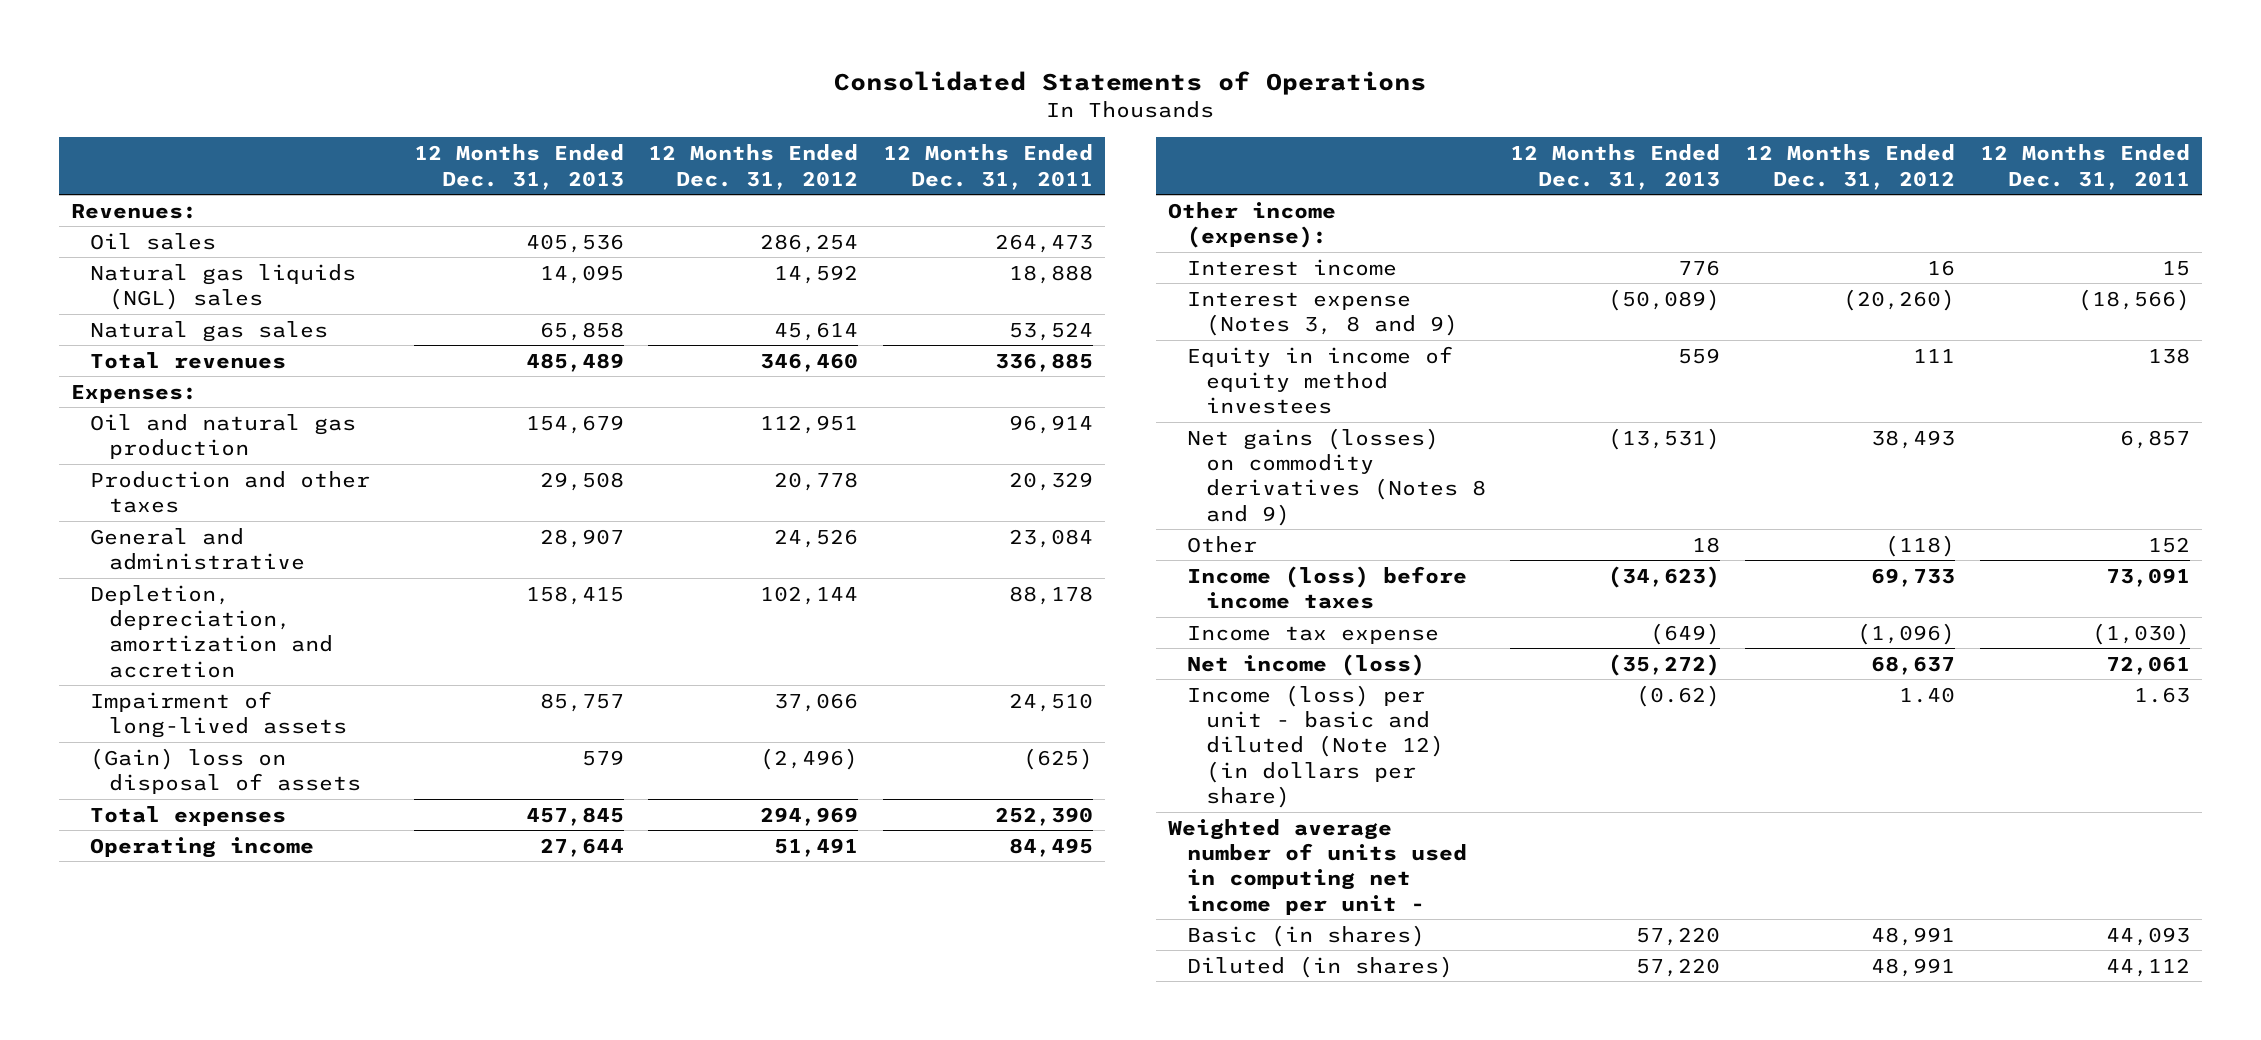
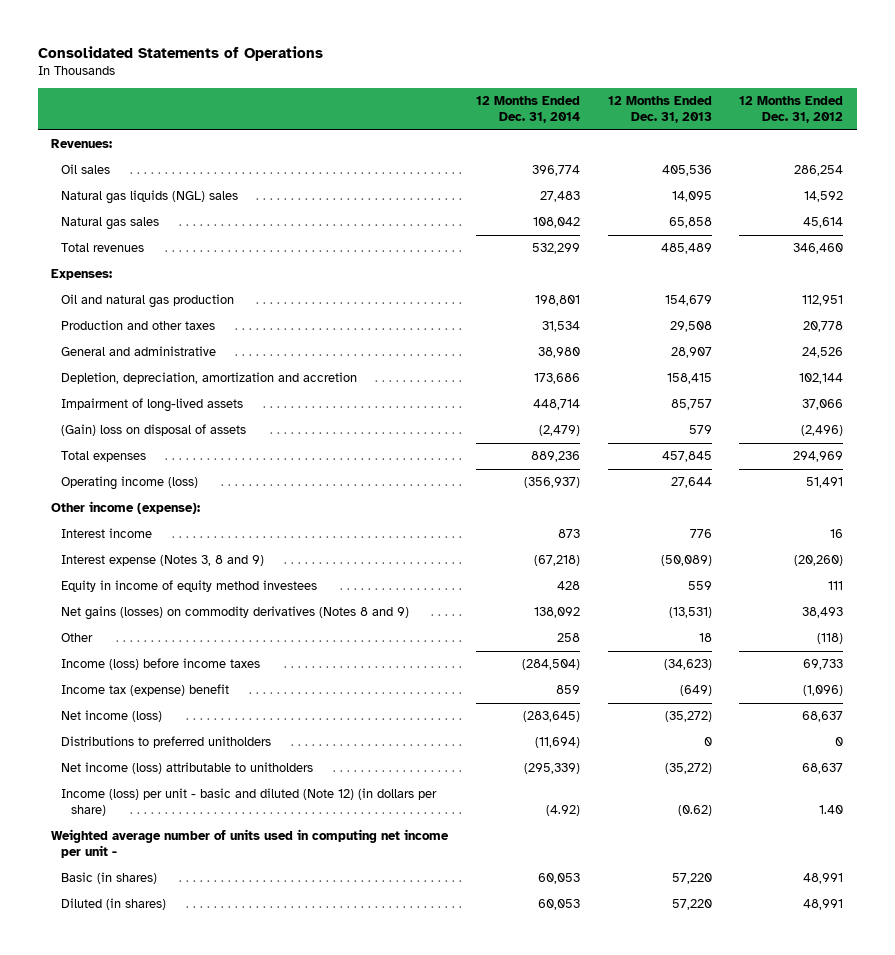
- | 12 Months Ended Dec. 31, 2013 | 12 Months Ended Dec. 31, 2012 | 12 Months Ended Dec. 31, 2011
+ | 12 Months Ended Dec. 31, 2014 | 12 Months Ended Dec. 31, 2013 | 12 Months Ended Dec. 31, 2012
- Operating income | 27,644 | 51,491 | 84,495
+ Operating income (loss) | (356,937) | 27,644 | 51,491
- Income tax expense | (649) | (1,096) | (1,030)
+ Income tax (expense) benefit | 859 | (649) | (1,096)
+ Distributions to preferred unitholders | (11,694) | 0 | 0
+ Net income (loss) attributable to unitholders | (295,339) | (35,272) | 68,637

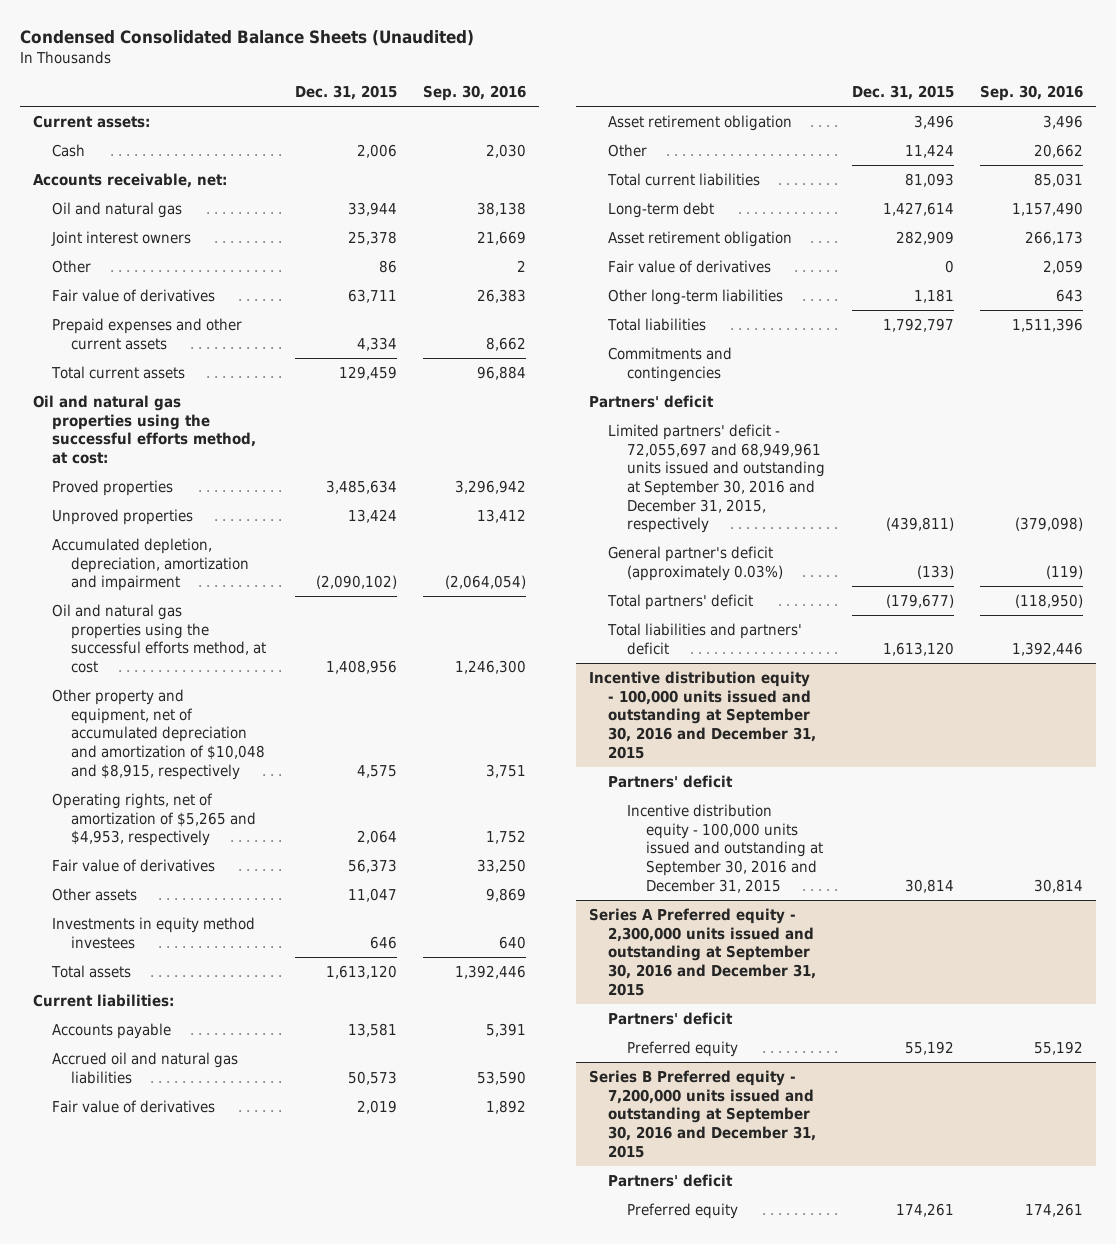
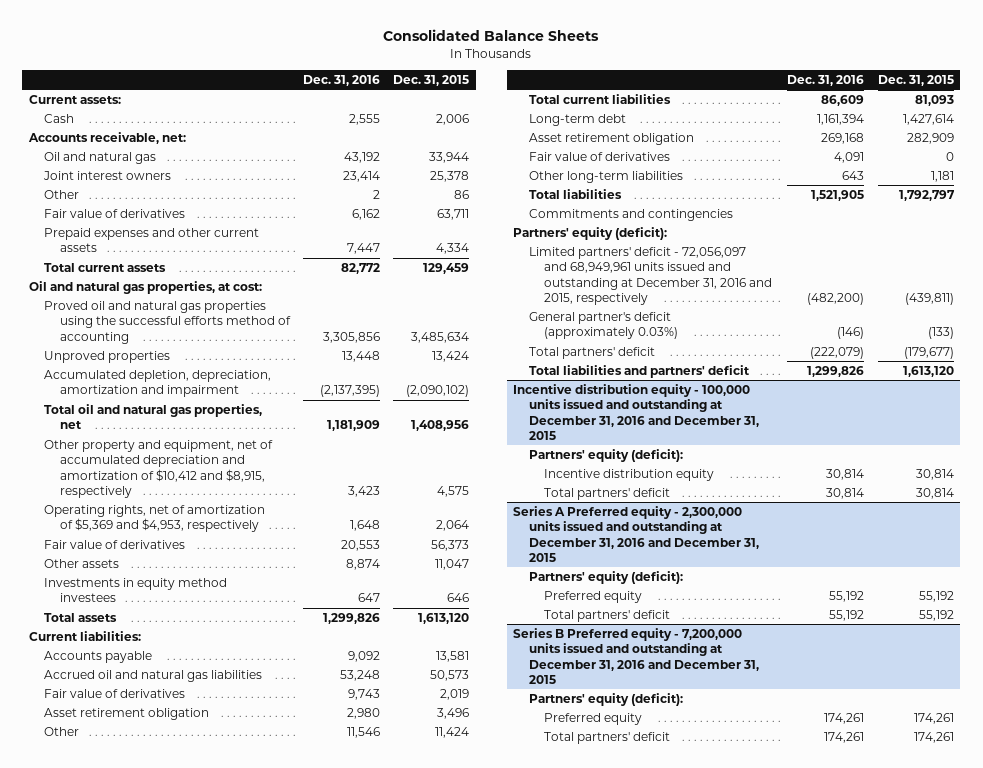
- Condensed Consolidated Balance Sheets (Unaudited)
+ Consolidated Balance Sheets
- | Dec. 31, 2015 | Sep. 30, 2016
+ | Dec. 31, 2016 | Dec. 31, 2015
- Oil and natural gas properties using the successful efforts method, at cost:
- Proved properties | 3,485,634 | 3,296,942
+ Oil and natural gas properties, at cost:
+ Proved oil and natural gas properties using the successful efforts method of accounting | 3,305,856 | 3,485,634
- Oil and natural gas properties using the successful efforts method, at cost | 1,408,956 | 1,246,300
- Other property and equipment, net of accumulated depreciation and amortization of $10,048 and $8,915, respectively | 4,575 | 3,751
- Operating rights, net of amortization of $5,265 and $4,953, respectively | 2,064 | 1,752
+ Total oil and natural gas properties, net | 1,181,909 | 1,408,956
+ Other property and equipment, net of accumulated depreciation and amortization of $10,412 and $8,915, respectively | 3,423 | 4,575
+ Operating rights, net of amortization of $5,369 and $4,953, respectively | 1,648 | 2,064
- Partners' deficit
- Limited partners' deficit - 72,055,697 and 68,949,961 units issued and outstanding at September 30, 2016 and December 31, 2015, respectively | (439,811) | (379,098)
+ Partners' equity (deficit):
+ Limited partners' deficit - 72,056,097 and 68,949,961 units issued and outstanding at December 31, 2016 and 2015, respectively | (482,200) | (439,811)
- Incentive distribution equity - 100,000 units issued and outstanding at September 30, 2016 and December 31, 2015
- Partners' deficit
- Incentive distribution equity - 100,000 units issued and outstanding at September 30, 2016 and December 31, 2015 | 30,814 | 30,814
- Series A Preferred equity - 2,300,000 units issued and outstanding at September 30, 2016 and December 31, 2015
- Partners' deficit
+ Incentive distribution equity - 100,000 units issued and outstanding at December 31, 2016 and December 31, 2015
+ Partners' equity (deficit):
+ Incentive distribution equity | 30,814 | 30,814
+ Total partners' deficit | 30,814 | 30,814
+ Series A Preferred equity - 2,300,000 units issued and outstanding at December 31, 2016 and December 31, 2015
+ Partners' equity (deficit):
- Series B Preferred equity - 7,200,000 units issued and outstanding at September 30, 2016 and December 31, 2015
- Partners' deficit
+ Total partners' deficit | 55,192 | 55,192
+ Series B Preferred equity - 7,200,000 units issued and outstanding at December 31, 2016 and December 31, 2015
+ Partners' equity (deficit):
+ Total partners' deficit | 174,261 | 174,261

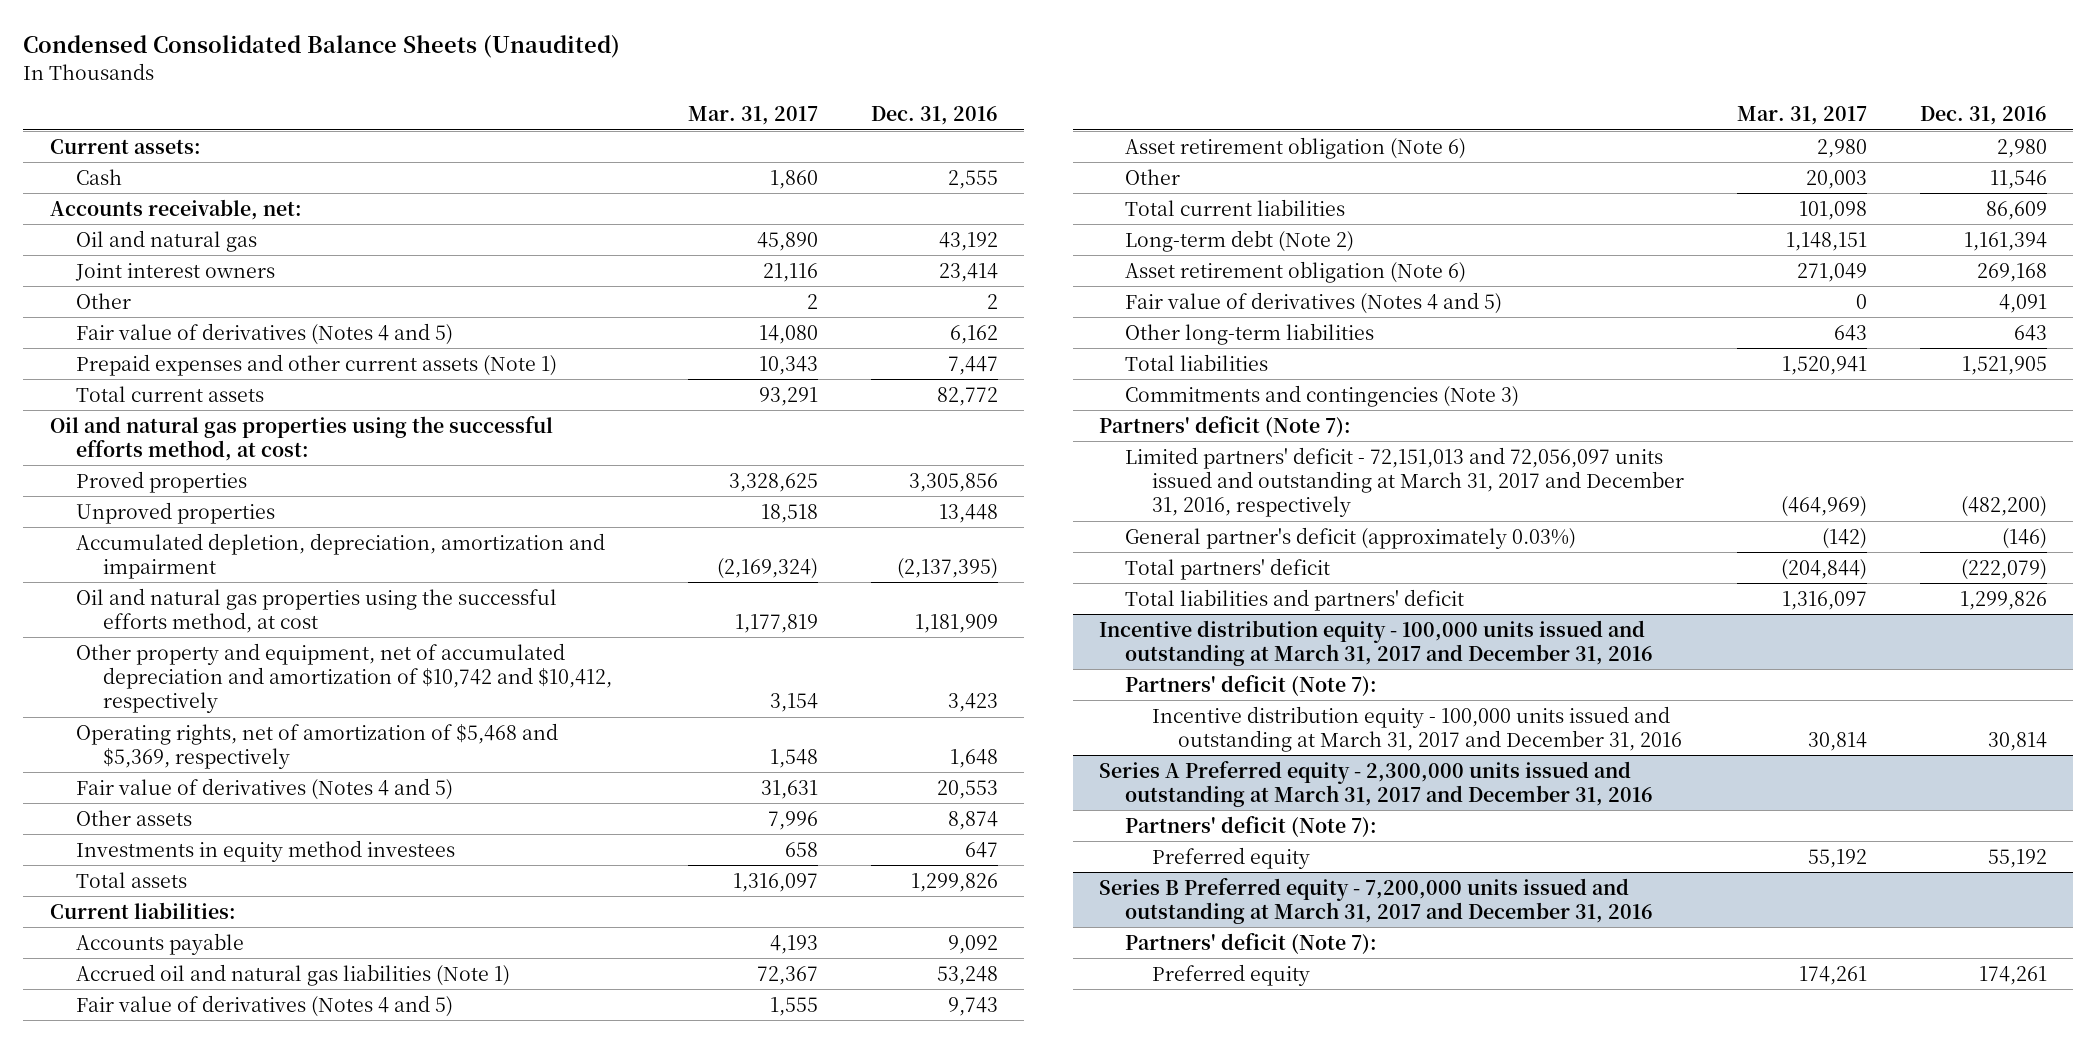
- Consolidated Balance Sheets
+ Condensed Consolidated Balance Sheets (Unaudited)
- | Dec. 31, 2016 | Dec. 31, 2015
+ | Mar. 31, 2017 | Dec. 31, 2016
- Fair value of derivatives | 6,162 | 63,711
- Prepaid expenses and other current assets | 7,447 | 4,334
+ Fair value of derivatives (Notes 4 and 5) | 14,080 | 6,162
+ Prepaid expenses and other current assets (Note 1) | 10,343 | 7,447
- Oil and natural gas properties, at cost:
- Proved oil and natural gas properties using the successful efforts method of accounting | 3,305,856 | 3,485,634
+ Oil and natural gas properties using the successful efforts method, at cost:
+ Proved properties | 3,328,625 | 3,305,856
- Total oil and natural gas properties, net | 1,181,909 | 1,408,956
- Other property and equipment, net of accumulated depreciation and amortization of $10,412 and $8,915, respectively | 3,423 | 4,575
- Operating rights, net of amortization of $5,369 and $4,953, respectively | 1,648 | 2,064
- Fair value of derivatives | 20,553 | 56,373
+ Oil and natural gas properties using the successful efforts method, at cost | 1,177,819 | 1,181,909
+ Other property and equipment, net of accumulated depreciation and amortization of $10,742 and $10,412, respectively | 3,154 | 3,423
+ Operating rights, net of amortization of $5,468 and $5,369, respectively | 1,548 | 1,648
+ Fair value of derivatives (Notes 4 and 5) | 31,631 | 20,553
- Accrued oil and natural gas liabilities | 53,248 | 50,573
- Fair value of derivatives | 9,743 | 2,019
- Asset retirement obligation | 2,980 | 3,496
+ Accrued oil and natural gas liabilities (Note 1) | 72,367 | 53,248
+ Fair value of derivatives (Notes 4 and 5) | 1,555 | 9,743
+ Asset retirement obligation (Note 6) | 2,980 | 2,980
- Long-term debt | 1,161,394 | 1,427,614
- Asset retirement obligation | 269,168 | 282,909
- Fair value of derivatives | 4,091 | 0
+ Long-term debt (Note 2) | 1,148,151 | 1,161,394
+ Asset retirement obligation (Note 6) | 271,049 | 269,168
+ Fair value of derivatives (Notes 4 and 5) | 0 | 4,091
- Commitments and contingencies
- Partners' equity (deficit):
- Limited partners' deficit - 72,056,097 and 68,949,961 units issued and outstanding at December 31, 2016 and 2015, respectively | (482,200) | (439,811)
+ Commitments and contingencies (Note 3)
+ Partners' deficit (Note 7):
+ Limited partners' deficit - 72,151,013 and 72,056,097 units issued and outstanding at March 31, 2017 and December 31, 2016, respectively | (464,969) | (482,200)
- Incentive distribution equity - 100,000 units issued and outstanding at December 31, 2016 and December 31, 2015
- Partners' equity (deficit):
- Incentive distribution equity | 30,814 | 30,814
- Total partners' deficit | 30,814 | 30,814
- Series A Preferred equity - 2,300,000 units issued and outstanding at December 31, 2016 and December 31, 2015
- Partners' equity (deficit):
+ Incentive distribution equity - 100,000 units issued and outstanding at March 31, 2017 and December 31, 2016
+ Partners' deficit (Note 7):
+ Incentive distribution equity - 100,000 units issued and outstanding at March 31, 2017 and December 31, 2016 | 30,814 | 30,814
+ Series A Preferred equity - 2,300,000 units issued and outstanding at March 31, 2017 and December 31, 2016
+ Partners' deficit (Note 7):
- Total partners' deficit | 55,192 | 55,192
- Series B Preferred equity - 7,200,000 units issued and outstanding at December 31, 2016 and December 31, 2015
- Partners' equity (deficit):
+ Series B Preferred equity - 7,200,000 units issued and outstanding at March 31, 2017 and December 31, 2016
+ Partners' deficit (Note 7):
- Total partners' deficit | 174,261 | 174,261

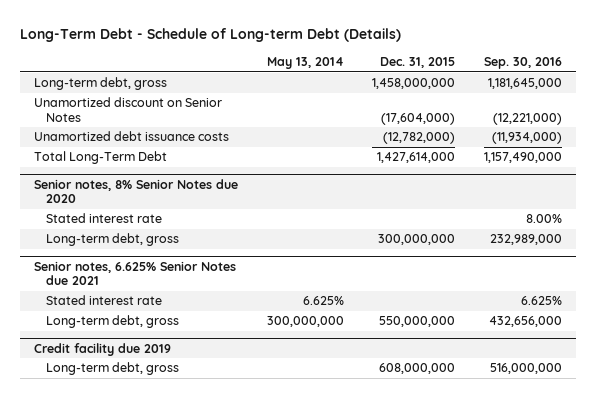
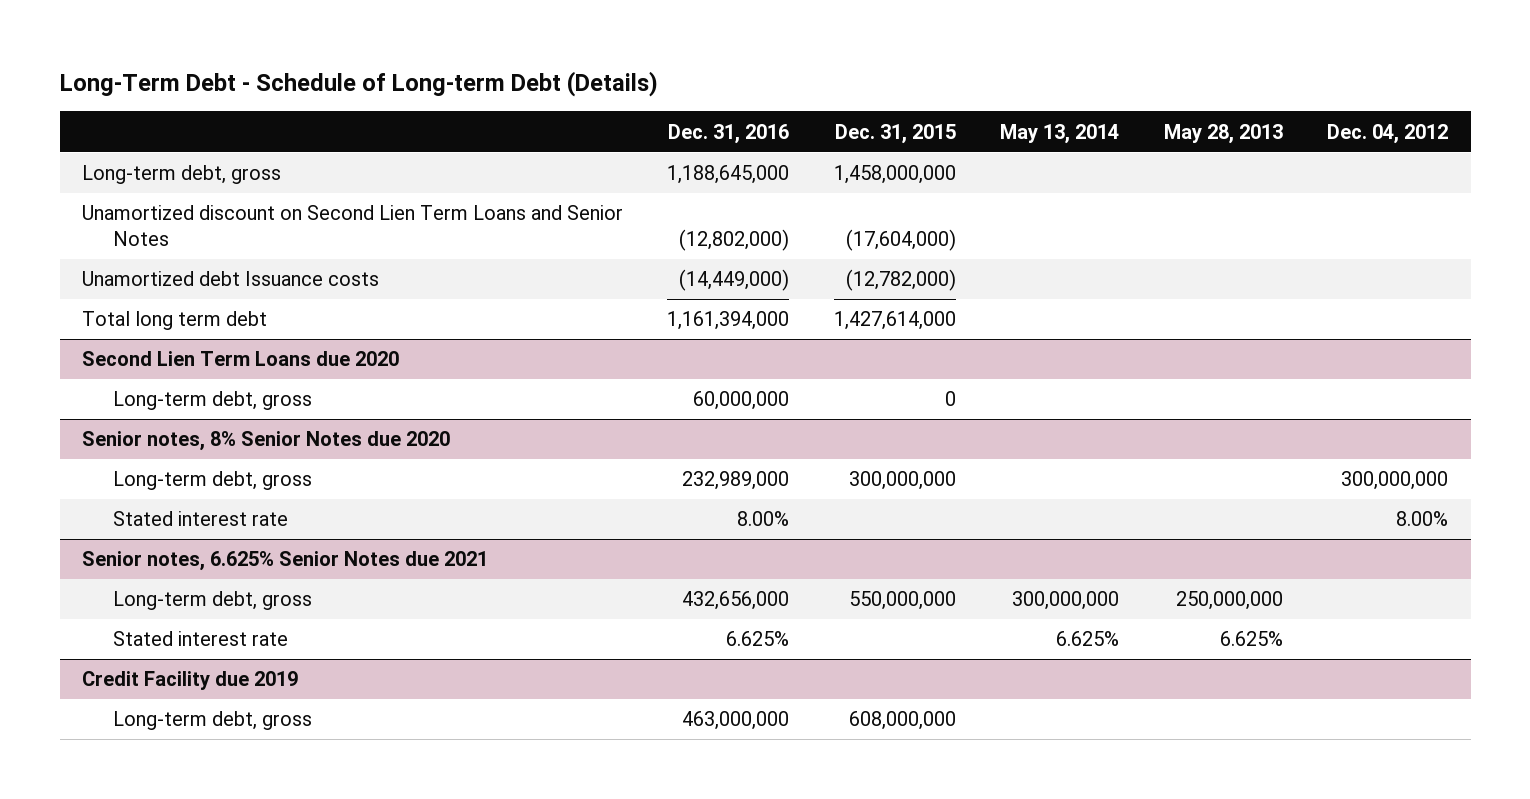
- | May 13, 2014 | Dec. 31, 2015 | Sep. 30, 2016
+ | Dec. 31, 2016 | Dec. 31, 2015 | May 13, 2014 | May 28, 2013 | Dec. 04, 2012
- Unamortized discount on Senior Notes | | (17,604,000) | (12,221,000)
- Unamortized debt issuance costs | | (12,782,000) | (11,934,000)
- Total Long-Term Debt | | 1,427,614,000 | 1,157,490,000
+ Unamortized discount on Second Lien Term Loans and Senior Notes | (12,802,000) | (17,604,000) | | |
+ Unamortized debt Issuance costs | (14,449,000) | (12,782,000) | | |
+ Total long term debt | 1,161,394,000 | 1,427,614,000 | | |
+ Second Lien Term Loans due 2020
+ Long-term debt, gross | 60,000,000 | 0 | | |
@ Senior notes, 8% Senior Notes due 2020
moved down: Stated interest rate | 8.00% | | | | 8.00%
- Credit facility due 2019
@ Senior notes, 6.625% Senior Notes due 2021
moved down: Stated interest rate | 6.625% | | 6.625% | 6.625% |
+ Credit Facility due 2019

